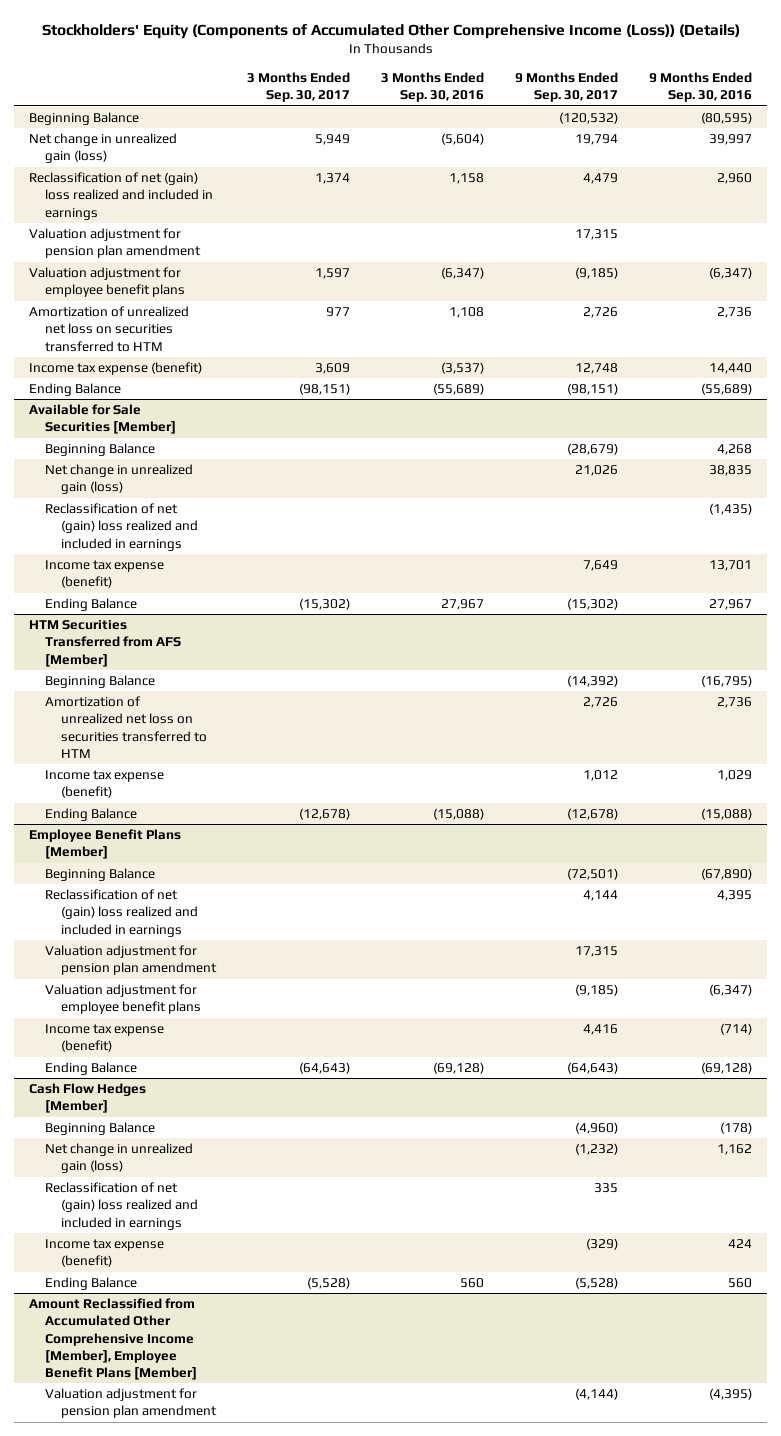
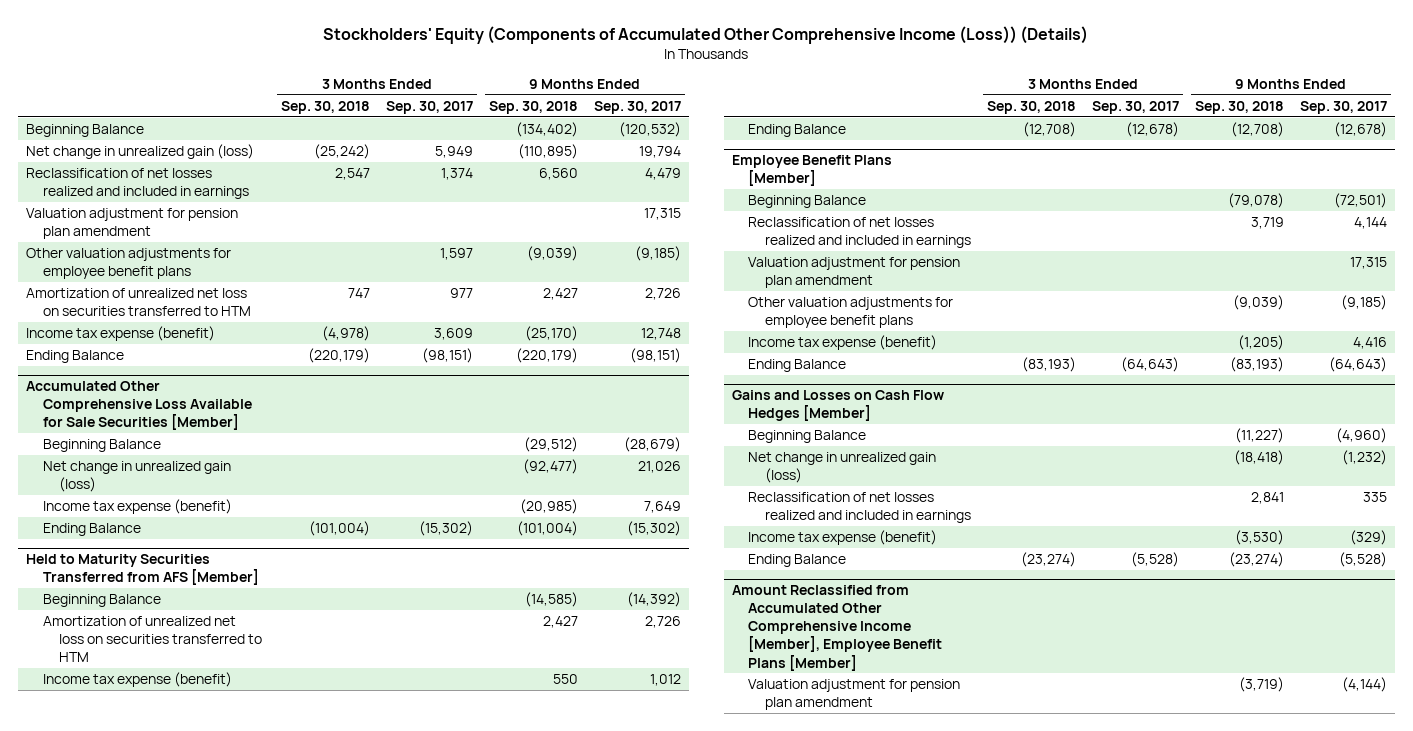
- | 3 Months Ended Sep. 30, 2017 | 3 Months Ended Sep. 30, 2016 | 9 Months Ended Sep. 30, 2017 | 9 Months Ended Sep. 30, 2016
+ | 3 Months Ended Sep. 30, 2018 | 3 Months Ended Sep. 30, 2017 | 9 Months Ended Sep. 30, 2018 | 9 Months Ended Sep. 30, 2017
- Reclassification of net (gain) loss realized and included in earnings | 1,374 | 1,158 | 4,479 | 2,960
+ Reclassification of net losses realized and included in earnings | 2,547 | 1,374 | 6,560 | 4,479
- Valuation adjustment for employee benefit plans | 1,597 | (6,347) | (9,185) | (6,347)
+ Other valuation adjustments for employee benefit plans | | 1,597 | (9,039) | (9,185)
- Available for Sale Securities [Member]
+ Accumulated Other Comprehensive Loss Available for Sale Securities [Member]
- Reclassification of net (gain) loss realized and included in earnings | | | | (1,435)
- HTM Securities Transferred from AFS [Member]
+ Held to Maturity Securities Transferred from AFS [Member]
@ Employee Benefit Plans [Member]
- Reclassification of net (gain) loss realized and included in earnings | | | 4,144 | 4,395
+ Reclassification of net losses realized and included in earnings | | | 3,719 | 4,144
- Valuation adjustment for employee benefit plans | | | (9,185) | (6,347)
+ Other valuation adjustments for employee benefit plans | | | (9,039) | (9,185)
- Cash Flow Hedges [Member]
+ Gains and Losses on Cash Flow Hedges [Member]
- Reclassification of net (gain) loss realized and included in earnings | | | 335 |
+ Reclassification of net losses realized and included in earnings | | | 2,841 | 335

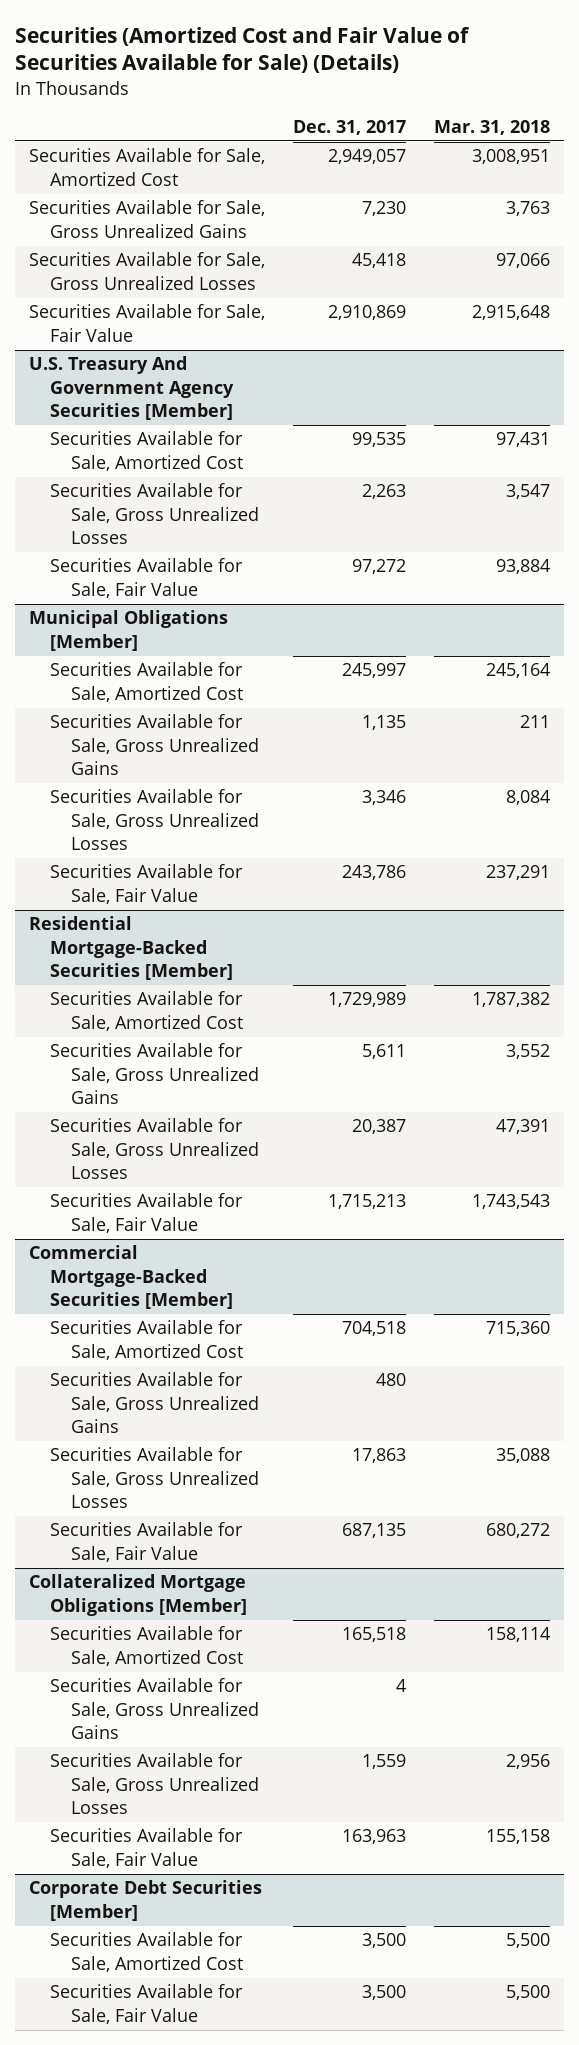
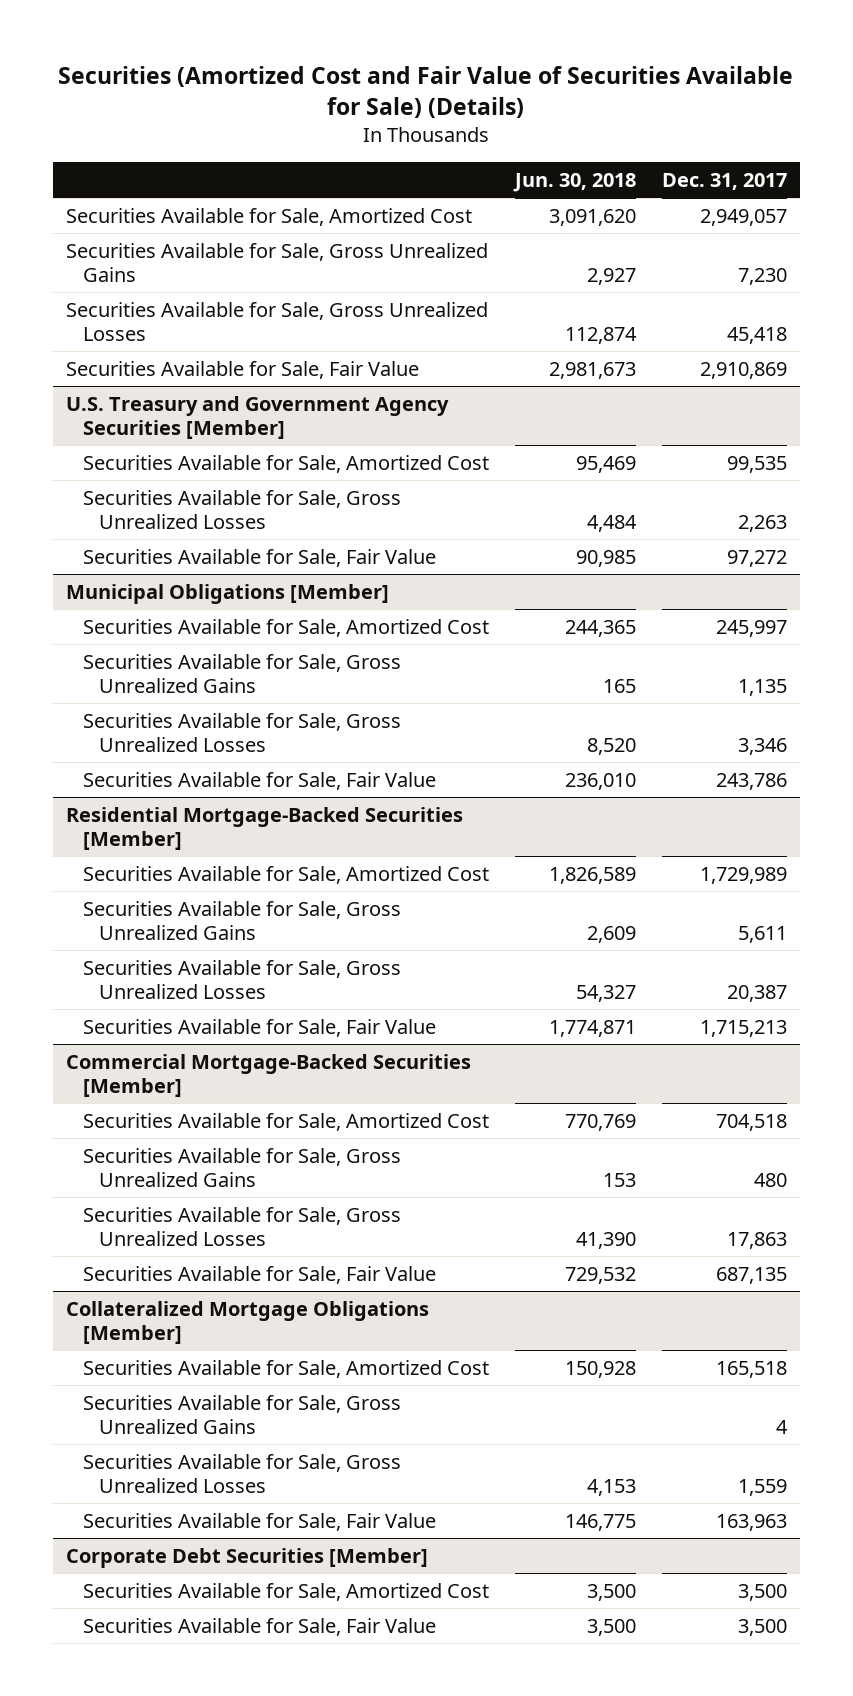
- | Dec. 31, 2017 | Mar. 31, 2018
+ | Jun. 30, 2018 | Dec. 31, 2017
- U.S. Treasury And Government Agency Securities [Member]
+ U.S. Treasury and Government Agency Securities [Member]

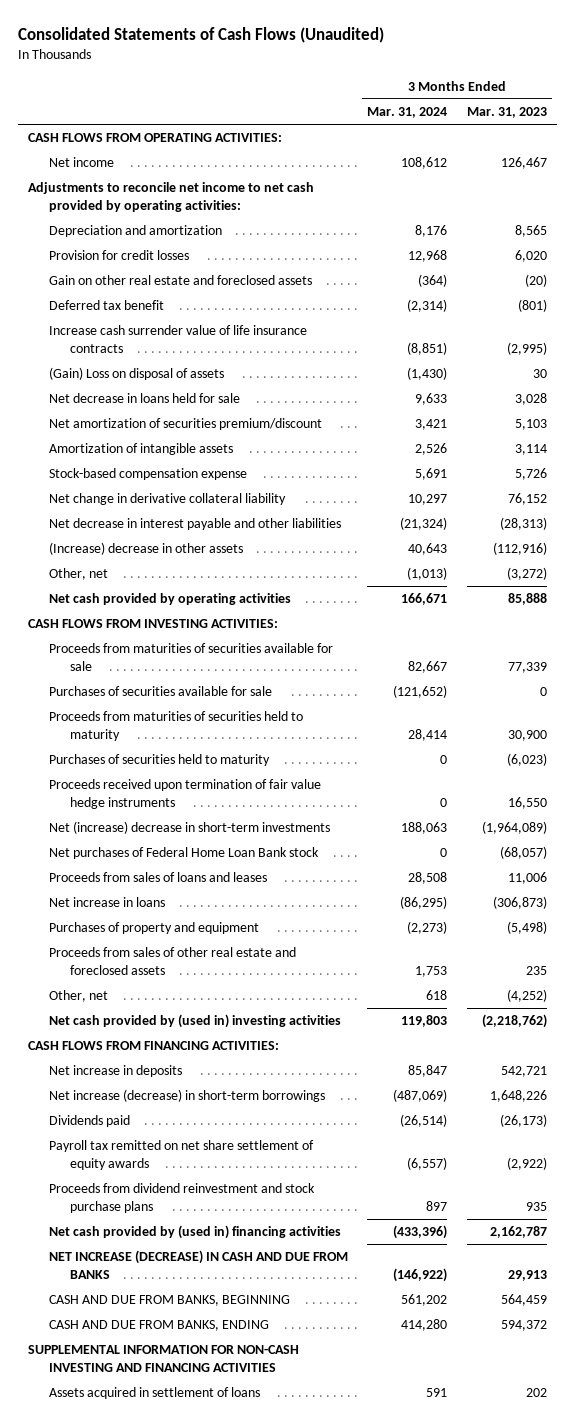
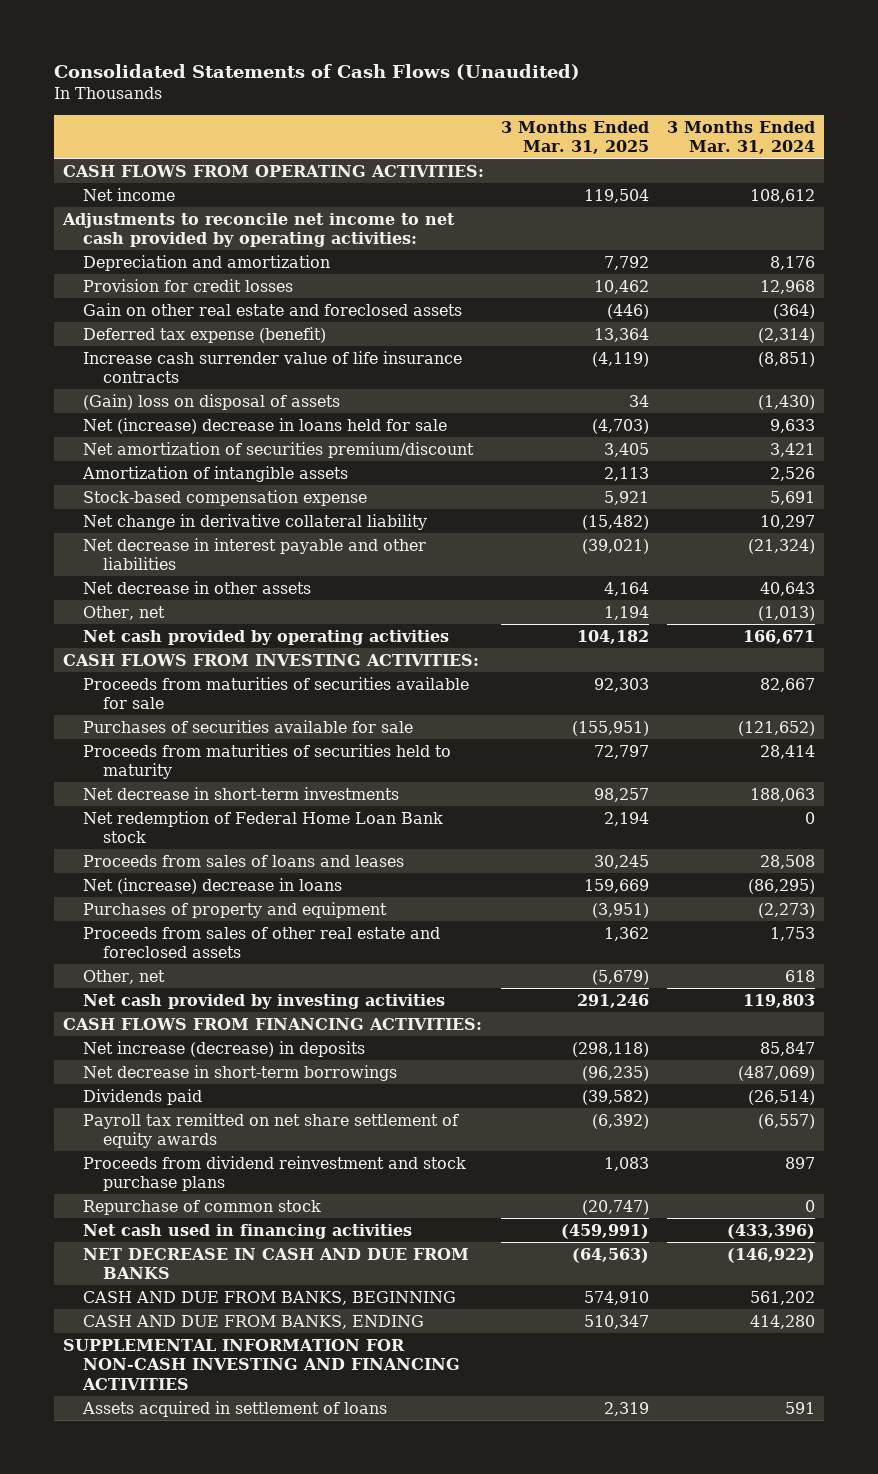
- | 3 Months Ended Mar. 31, 2024 | 3 Months Ended Mar. 31, 2023
+ | 3 Months Ended Mar. 31, 2025 | 3 Months Ended Mar. 31, 2024
- Deferred tax benefit | (2,314) | (801)
+ Deferred tax expense (benefit) | 13,364 | (2,314)
- (Gain) Loss on disposal of assets | (1,430) | 30
- Net decrease in loans held for sale | 9,633 | 3,028
+ (Gain) loss on disposal of assets | 34 | (1,430)
+ Net (increase) decrease in loans held for sale | (4,703) | 9,633
- (Increase) decrease in other assets | 40,643 | (112,916)
+ Net decrease in other assets | 4,164 | 40,643
- Purchases of securities held to maturity | 0 | (6,023)
- Proceeds received upon termination of fair value hedge instruments | 0 | 16,550
- Net (increase) decrease in short-term investments | 188,063 | (1,964,089)
- Net purchases of Federal Home Loan Bank stock | 0 | (68,057)
+ Net decrease in short-term investments | 98,257 | 188,063
+ Net redemption of Federal Home Loan Bank stock | 2,194 | 0
- Net increase in loans | (86,295) | (306,873)
+ Net (increase) decrease in loans | 159,669 | (86,295)
- Net cash provided by (used in) investing activities | 119,803 | (2,218,762)
+ Net cash provided by investing activities | 291,246 | 119,803
- Net increase in deposits | 85,847 | 542,721
- Net increase (decrease) in short-term borrowings | (487,069) | 1,648,226
+ Net increase (decrease) in deposits | (298,118) | 85,847
+ Net decrease in short-term borrowings | (96,235) | (487,069)
- Net cash provided by (used in) financing activities | (433,396) | 2,162,787
- NET INCREASE (DECREASE) IN CASH AND DUE FROM BANKS | (146,922) | 29,913
+ Repurchase of common stock | (20,747) | 0
+ Net cash used in financing activities | (459,991) | (433,396)
+ NET DECREASE IN CASH AND DUE FROM BANKS | (64,563) | (146,922)

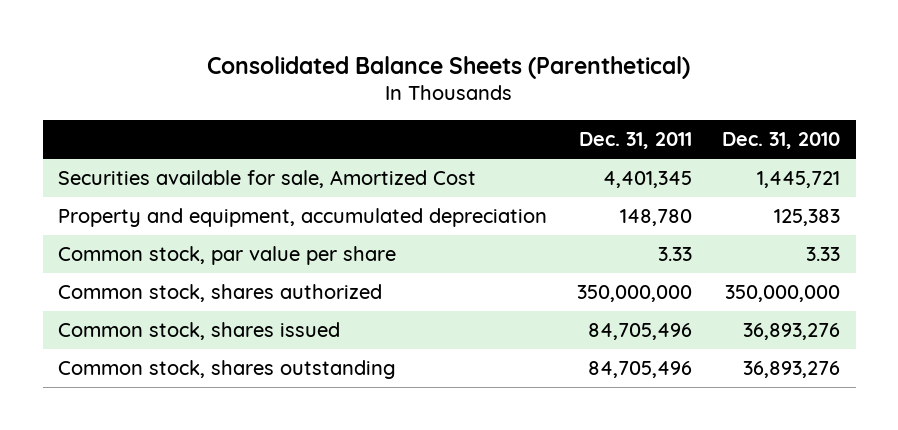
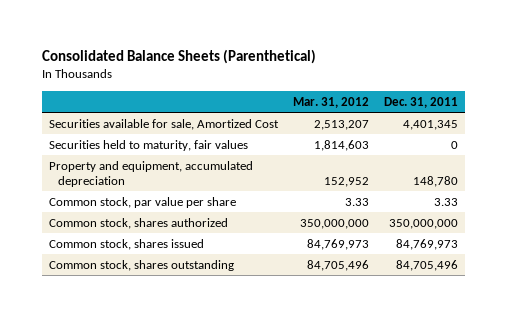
- | Dec. 31, 2011 | Dec. 31, 2010
+ | Mar. 31, 2012 | Dec. 31, 2011
+ Securities held to maturity, fair values | 1,814,603 | 0
- Common stock, shares issued | 84,705,496 | 36,893,276
+ Common stock, shares issued | 84,769,973 | 84,769,973

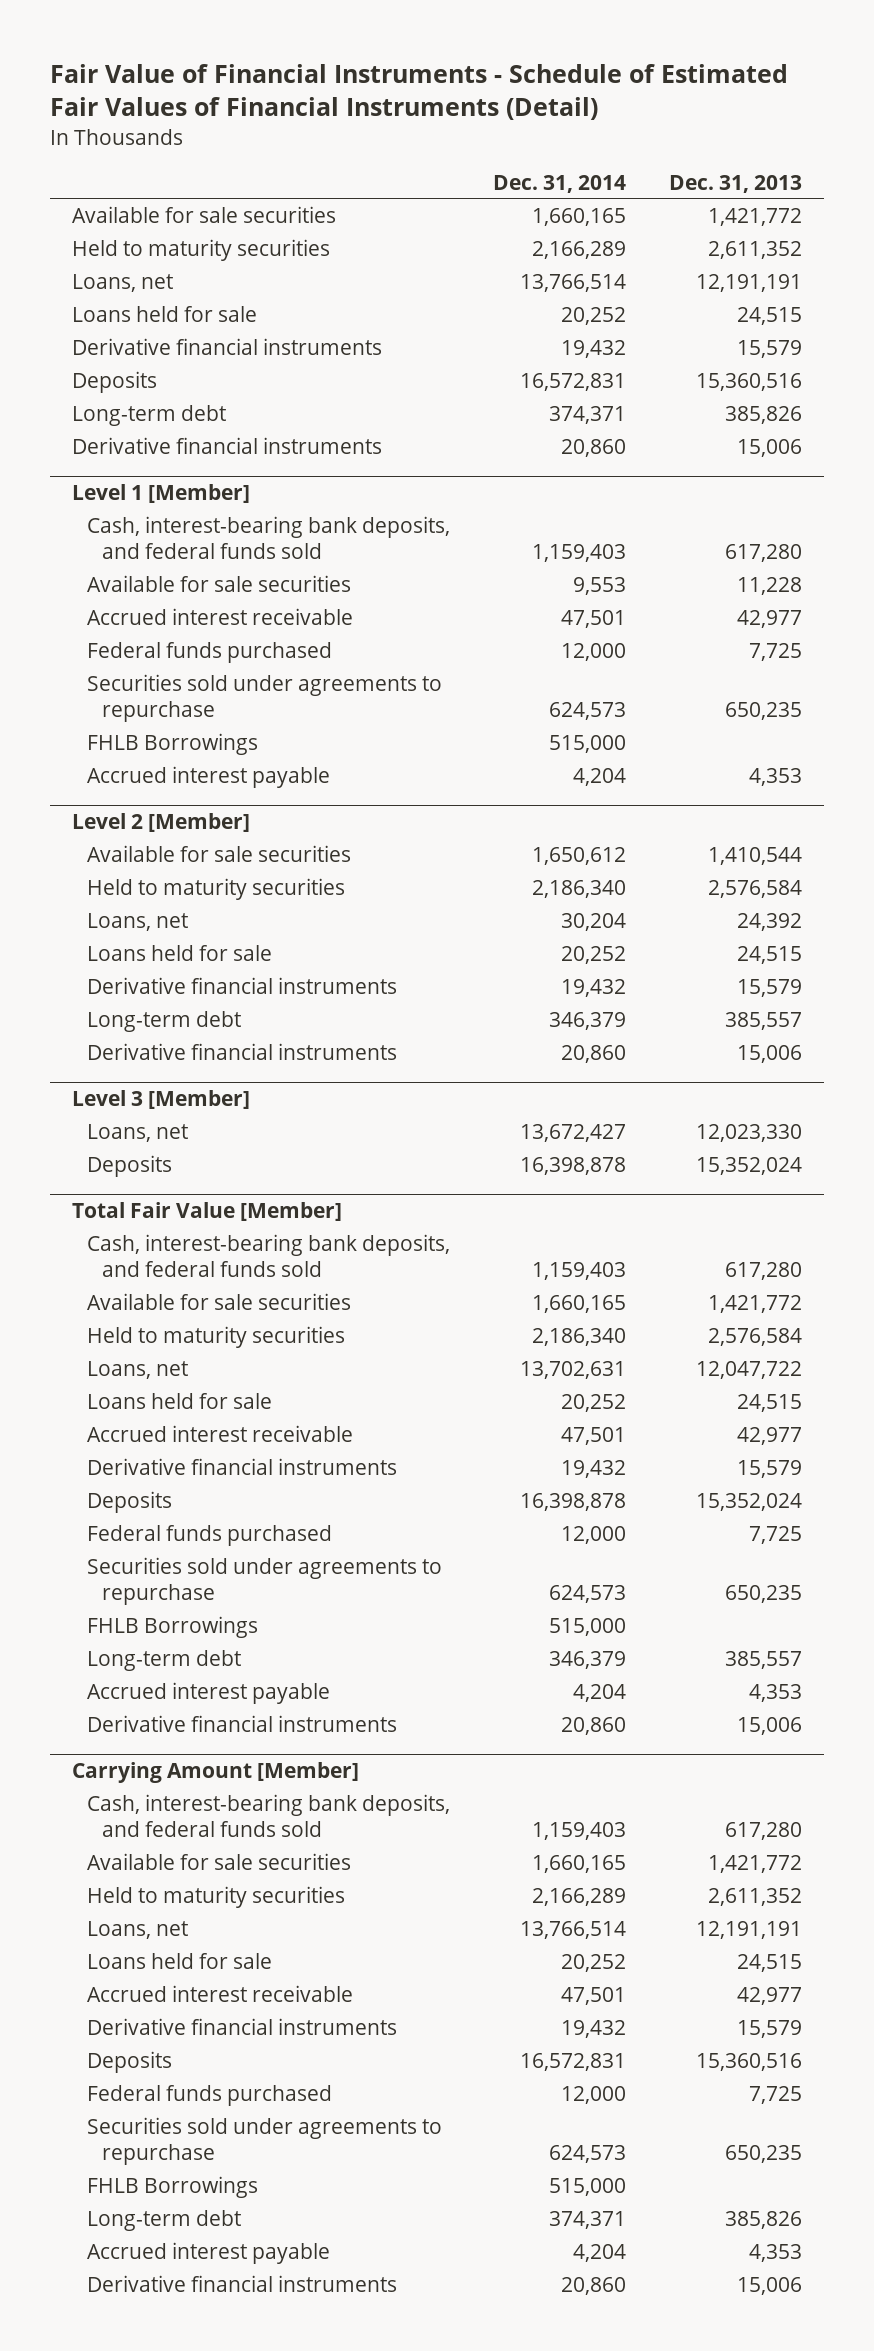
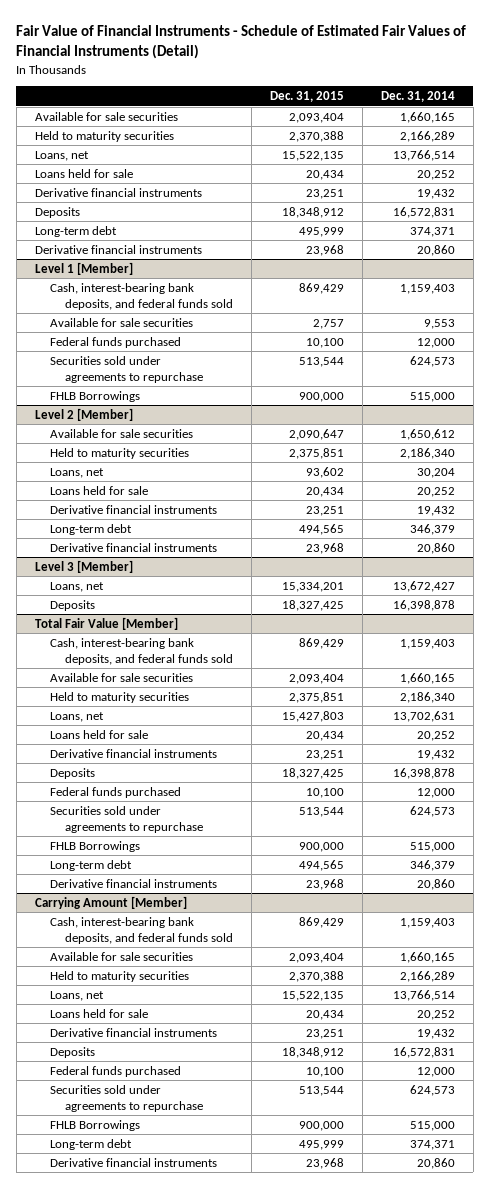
- | Dec. 31, 2014 | Dec. 31, 2013
+ | Dec. 31, 2015 | Dec. 31, 2014
@ Level 1 [Member]
- Accrued interest receivable | 47,501 | 42,977
- Accrued interest payable | 4,204 | 4,353
@ Total Fair Value [Member]
- Accrued interest receivable | 47,501 | 42,977
- Accrued interest payable | 4,204 | 4,353
@ Carrying Amount [Member]
- Accrued interest receivable | 47,501 | 42,977
- Accrued interest payable | 4,204 | 4,353

